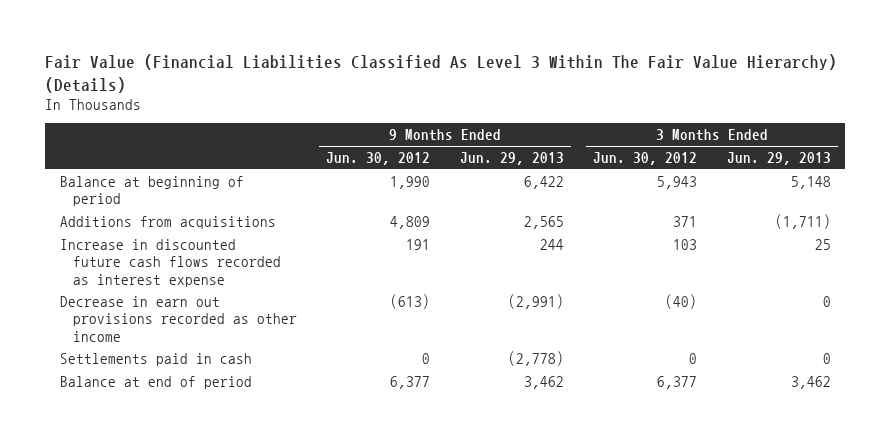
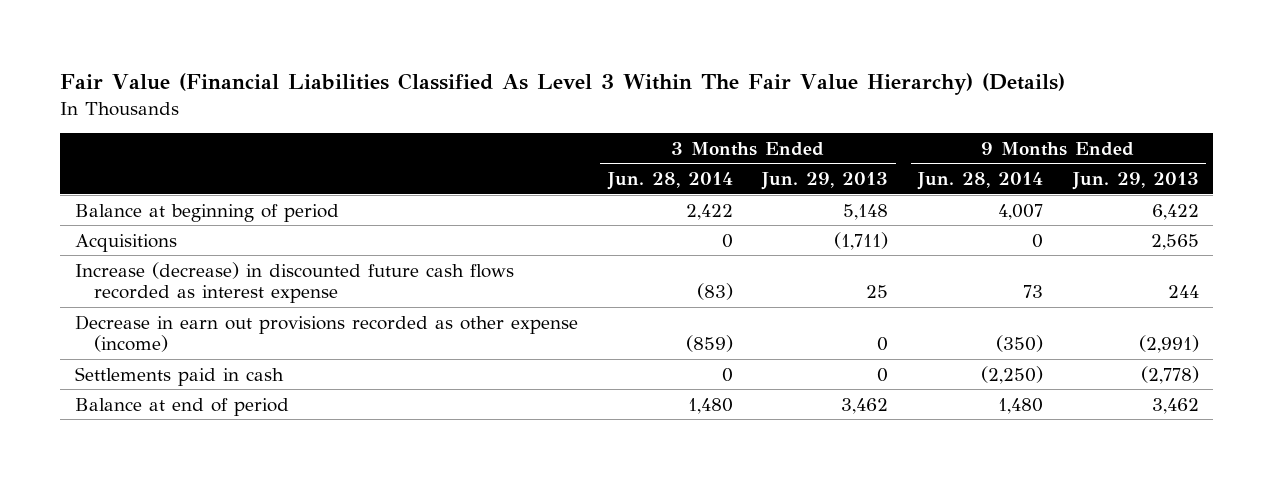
- | 9 Months Ended Jun. 30, 2012 | 9 Months Ended Jun. 29, 2013 | 3 Months Ended Jun. 30, 2012 | 3 Months Ended Jun. 29, 2013
+ | 3 Months Ended Jun. 28, 2014 | 3 Months Ended Jun. 29, 2013 | 9 Months Ended Jun. 28, 2014 | 9 Months Ended Jun. 29, 2013
- Additions from acquisitions | 4,809 | 2,565 | 371 | (1,711)
- Increase in discounted future cash flows recorded as interest expense | 191 | 244 | 103 | 25
- Decrease in earn out provisions recorded as other income | (613) | (2,991) | (40) | 0
+ Acquisitions | 0 | (1,711) | 0 | 2,565
+ Increase (decrease) in discounted future cash flows recorded as interest expense | (83) | 25 | 73 | 244
+ Decrease in earn out provisions recorded as other expense (income) | (859) | 0 | (350) | (2,991)

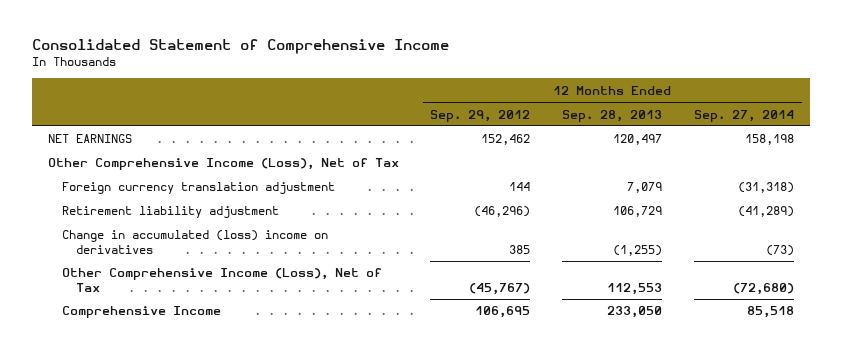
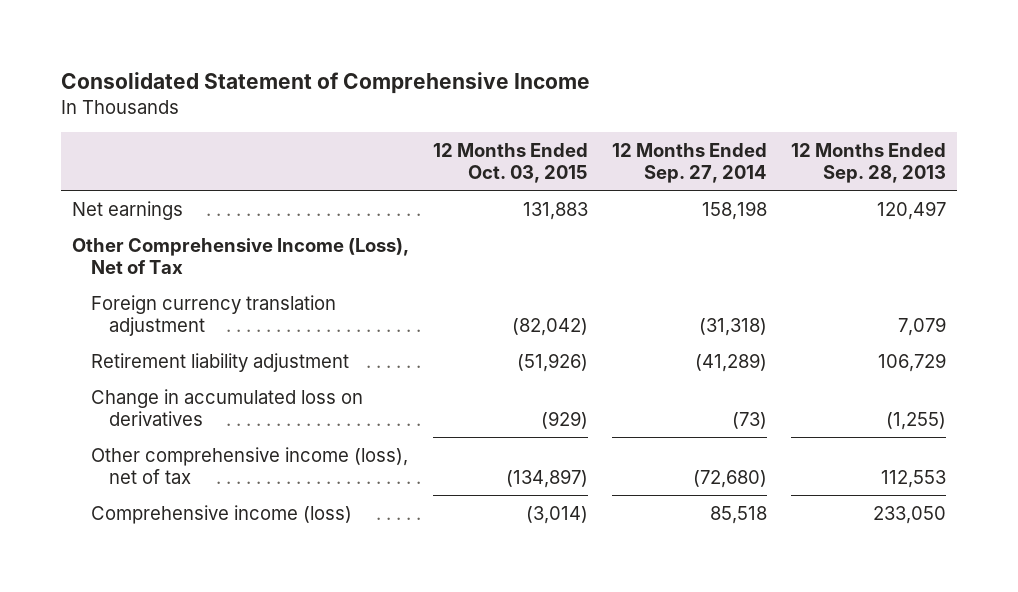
- | 12 Months Ended Sep. 29, 2012 | 12 Months Ended Sep. 28, 2013 | 12 Months Ended Sep. 27, 2014
+ | 12 Months Ended Oct. 03, 2015 | 12 Months Ended Sep. 27, 2014 | 12 Months Ended Sep. 28, 2013
- NET EARNINGS | 152,462 | 120,497 | 158,198
+ Net earnings | 131,883 | 158,198 | 120,497
- Change in accumulated (loss) income on derivatives | 385 | (1,255) | (73)
- Other Comprehensive Income (Loss), Net of Tax | (45,767) | 112,553 | (72,680)
- Comprehensive Income | 106,695 | 233,050 | 85,518
+ Change in accumulated loss on derivatives | (929) | (73) | (1,255)
+ Other comprehensive income (loss), net of tax | (134,897) | (72,680) | 112,553
+ Comprehensive income (loss) | (3,014) | 85,518 | 233,050

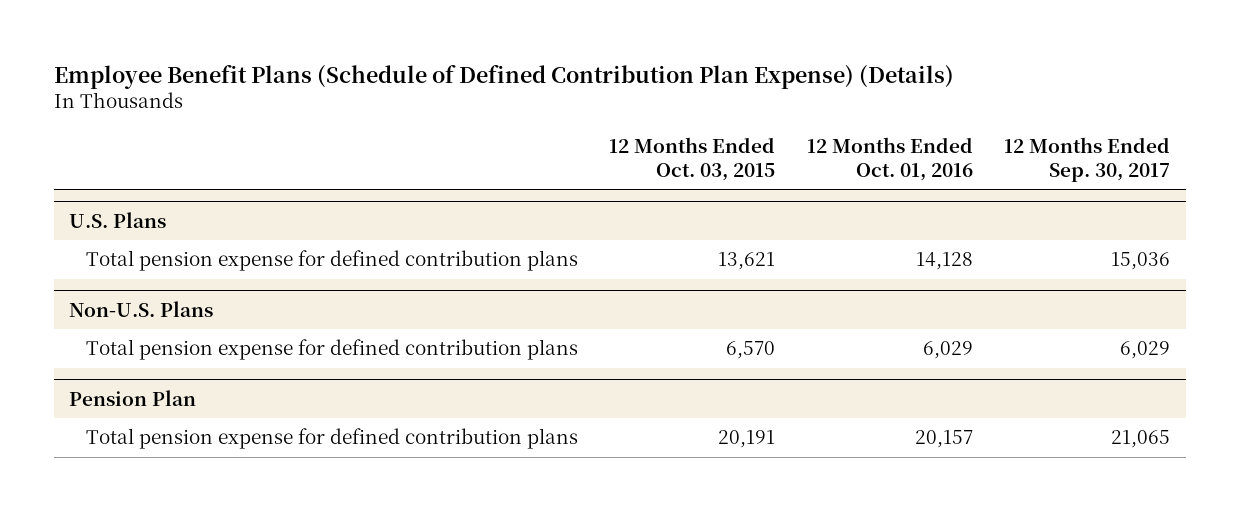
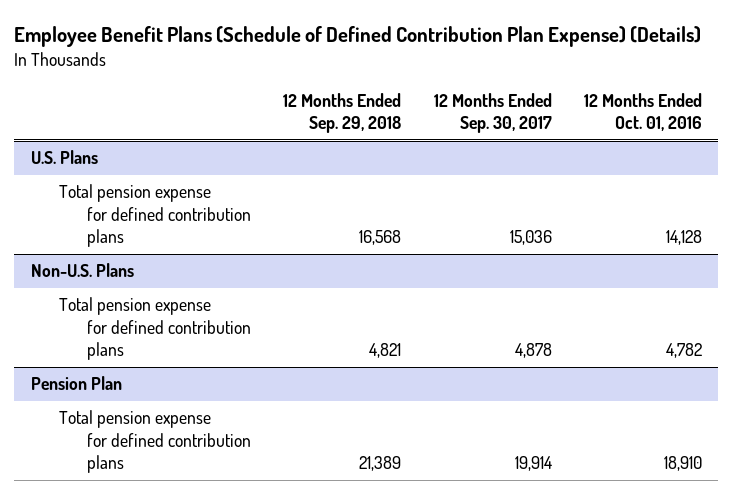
- | 12 Months Ended Oct. 03, 2015 | 12 Months Ended Oct. 01, 2016 | 12 Months Ended Sep. 30, 2017
+ | 12 Months Ended Sep. 29, 2018 | 12 Months Ended Sep. 30, 2017 | 12 Months Ended Oct. 01, 2016
@ Non-U.S. Plans
- Total pension expense for defined contribution plans | 6,570 | 6,029 | 6,029
+ Total pension expense for defined contribution plans | 4,821 | 4,878 | 4,782
@ Pension Plan
- Total pension expense for defined contribution plans | 20,191 | 20,157 | 21,065
+ Total pension expense for defined contribution plans | 21,389 | 19,914 | 18,910

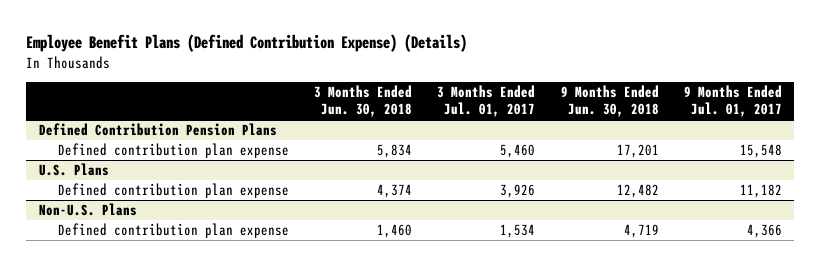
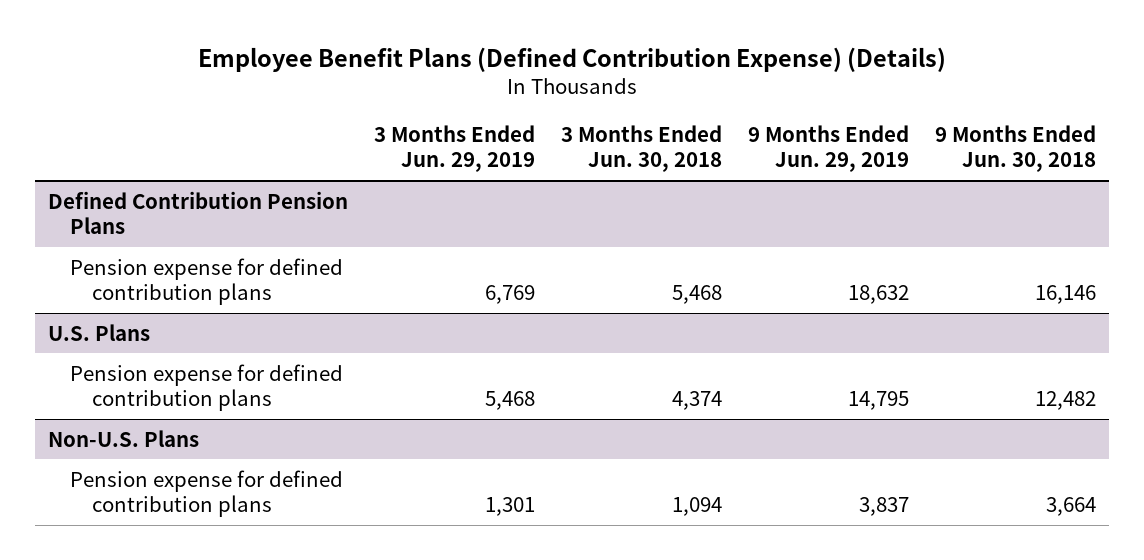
- | 3 Months Ended Jun. 30, 2018 | 3 Months Ended Jul. 01, 2017 | 9 Months Ended Jun. 30, 2018 | 9 Months Ended Jul. 01, 2017
+ | 3 Months Ended Jun. 29, 2019 | 3 Months Ended Jun. 30, 2018 | 9 Months Ended Jun. 29, 2019 | 9 Months Ended Jun. 30, 2018
@ Defined Contribution Pension Plans
- Defined contribution plan expense | 5,834 | 5,460 | 17,201 | 15,548
+ Pension expense for defined contribution plans | 6,769 | 5,468 | 18,632 | 16,146
@ U.S. Plans
- Defined contribution plan expense | 4,374 | 3,926 | 12,482 | 11,182
+ Pension expense for defined contribution plans | 5,468 | 4,374 | 14,795 | 12,482
@ Non-U.S. Plans
- Defined contribution plan expense | 1,460 | 1,534 | 4,719 | 4,366
+ Pension expense for defined contribution plans | 1,301 | 1,094 | 3,837 | 3,664

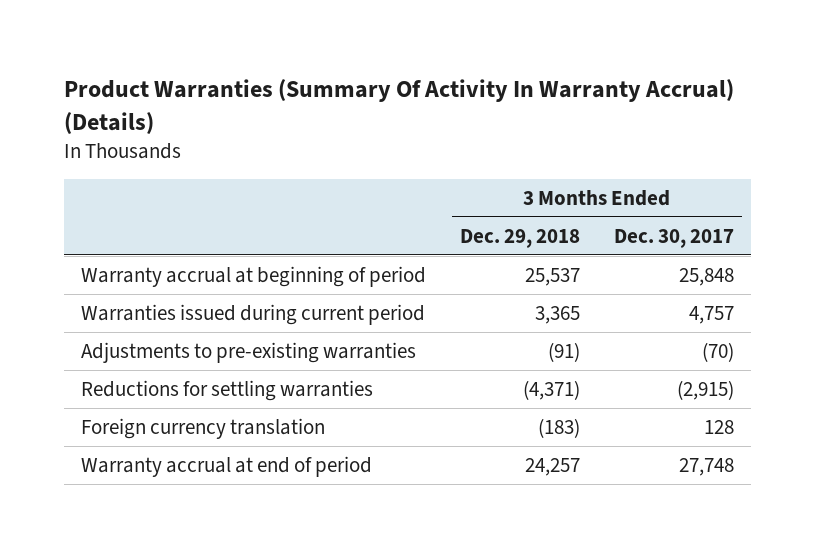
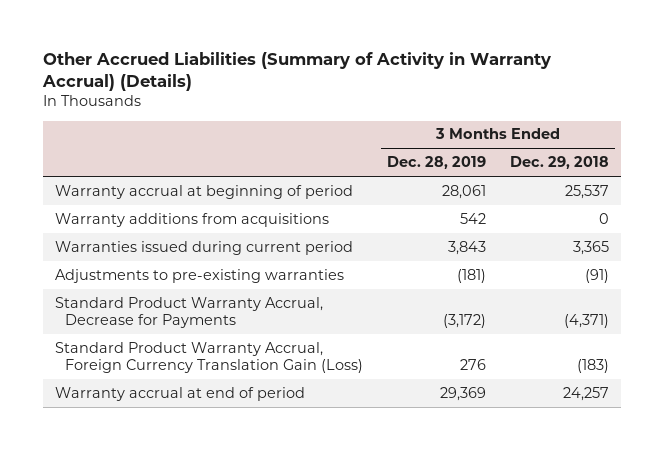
- Product Warranties (Summary Of Activity In Warranty Accrual) (Details)
+ Other Accrued Liabilities (Summary of Activity in Warranty Accrual) (Details)
- | 3 Months Ended Dec. 29, 2018 | 3 Months Ended Dec. 30, 2017
+ | 3 Months Ended Dec. 28, 2019 | 3 Months Ended Dec. 29, 2018
+ Warranty additions from acquisitions | 542 | 0
- Reductions for settling warranties | (4,371) | (2,915)
- Foreign currency translation | (183) | 128
+ Standard Product Warranty Accrual, Decrease for Payments | (3,172) | (4,371)
+ Standard Product Warranty Accrual, Foreign Currency Translation Gain (Loss) | 276 | (183)

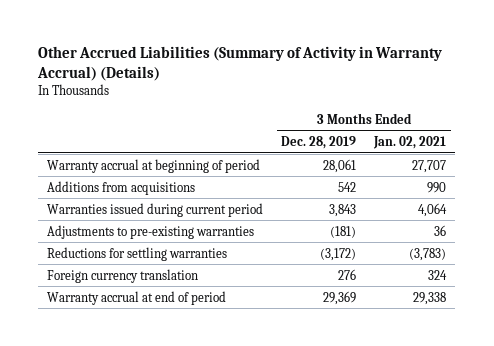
- | 3 Months Ended Dec. 28, 2019 | 3 Months Ended Dec. 29, 2018
+ | 3 Months Ended Dec. 28, 2019 | 3 Months Ended Jan. 02, 2021
- Warranty additions from acquisitions | 542 | 0
+ Additions from acquisitions | 542 | 990
- Standard Product Warranty Accrual, Decrease for Payments | (3,172) | (4,371)
- Standard Product Warranty Accrual, Foreign Currency Translation Gain (Loss) | 276 | (183)
+ Reductions for settling warranties | (3,172) | (3,783)
+ Foreign currency translation | 276 | 324

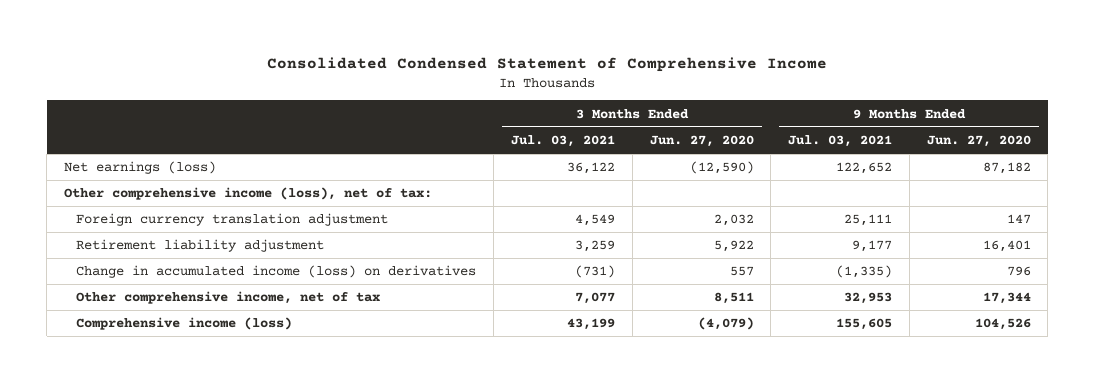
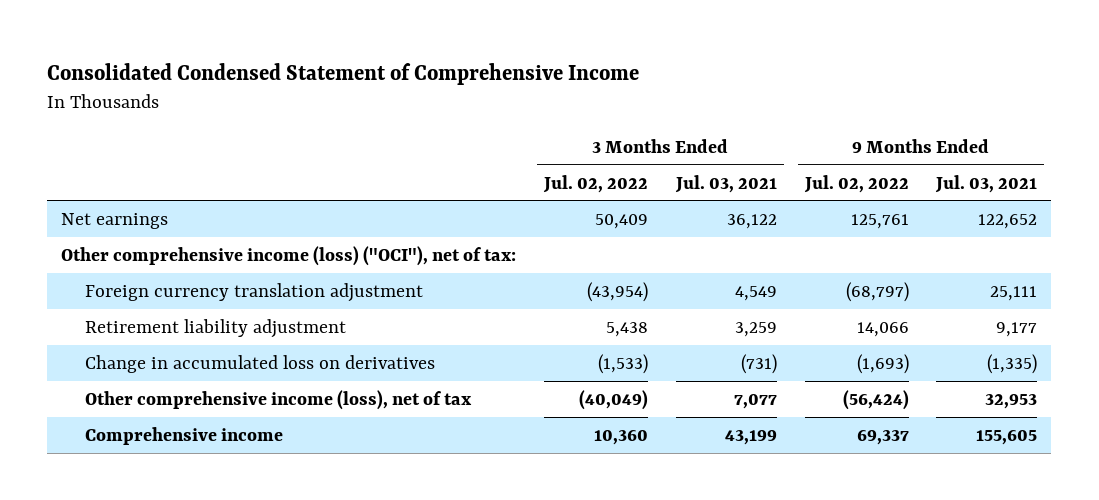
- | 3 Months Ended Jul. 03, 2021 | 3 Months Ended Jun. 27, 2020 | 9 Months Ended Jul. 03, 2021 | 9 Months Ended Jun. 27, 2020
+ | 3 Months Ended Jul. 02, 2022 | 3 Months Ended Jul. 03, 2021 | 9 Months Ended Jul. 02, 2022 | 9 Months Ended Jul. 03, 2021
- Net earnings (loss) | 36,122 | (12,590) | 122,652 | 87,182
- Other comprehensive income (loss), net of tax:
+ Net earnings | 50,409 | 36,122 | 125,761 | 122,652
+ Other comprehensive income (loss) ("OCI"), net of tax:
- Change in accumulated income (loss) on derivatives | (731) | 557 | (1,335) | 796
- Other comprehensive income, net of tax | 7,077 | 8,511 | 32,953 | 17,344
- Comprehensive income (loss) | 43,199 | (4,079) | 155,605 | 104,526
+ Change in accumulated loss on derivatives | (1,533) | (731) | (1,693) | (1,335)
+ Other comprehensive income (loss), net of tax | (40,049) | 7,077 | (56,424) | 32,953
+ Comprehensive income | 10,360 | 43,199 | 69,337 | 155,605

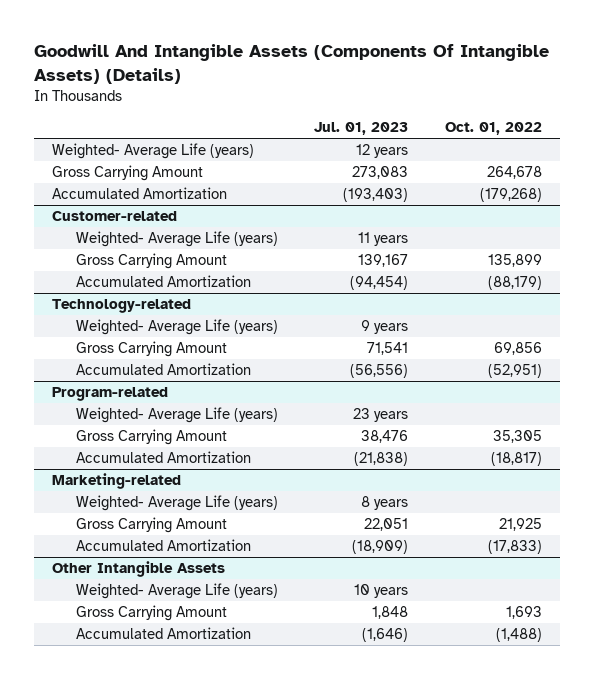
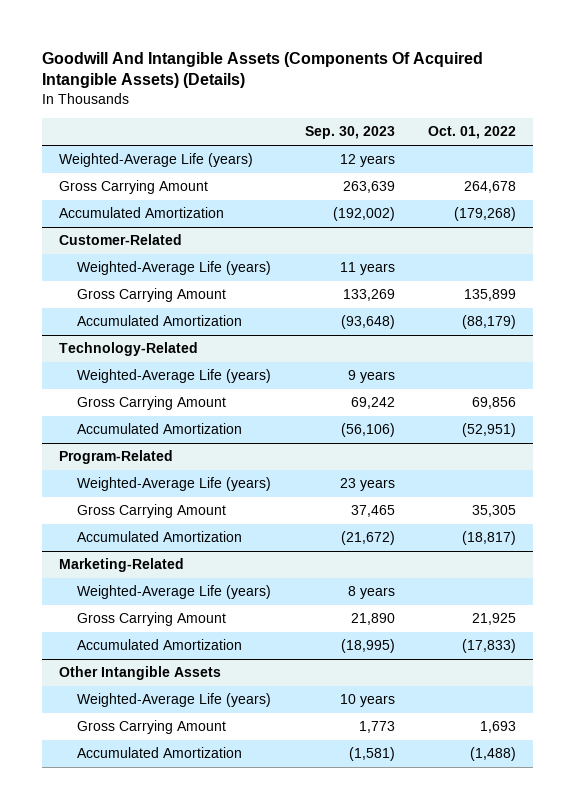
- Goodwill And Intangible Assets (Components Of Intangible Assets) (Details)
+ Goodwill And Intangible Assets (Components Of Acquired Intangible Assets) (Details)
- | Jul. 01, 2023 | Oct. 01, 2022
+ | Sep. 30, 2023 | Oct. 01, 2022
- Weighted- Average Life (years) | 12 years |
+ Weighted-Average Life (years) | 12 years |
- Customer-related
- Weighted- Average Life (years) | 11 years |
+ Customer-Related
+ Weighted-Average Life (years) | 11 years |
- Technology-related
- Weighted- Average Life (years) | 9 years |
+ Technology-Related
+ Weighted-Average Life (years) | 9 years |
- Program-related
- Weighted- Average Life (years) | 23 years |
+ Program-Related
+ Weighted-Average Life (years) | 23 years |
- Marketing-related
- Weighted- Average Life (years) | 8 years |
+ Marketing-Related
+ Weighted-Average Life (years) | 8 years |
@ Other Intangible Assets
- Weighted- Average Life (years) | 10 years |
+ Weighted-Average Life (years) | 10 years |

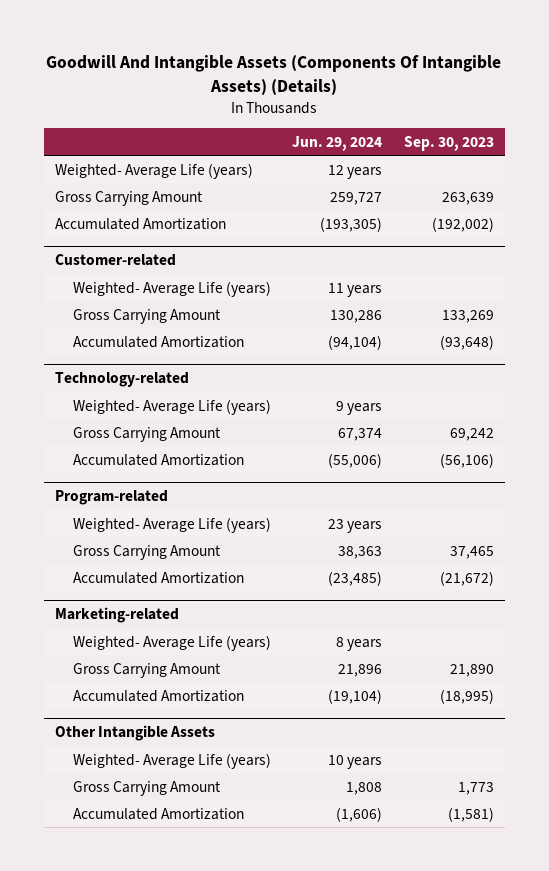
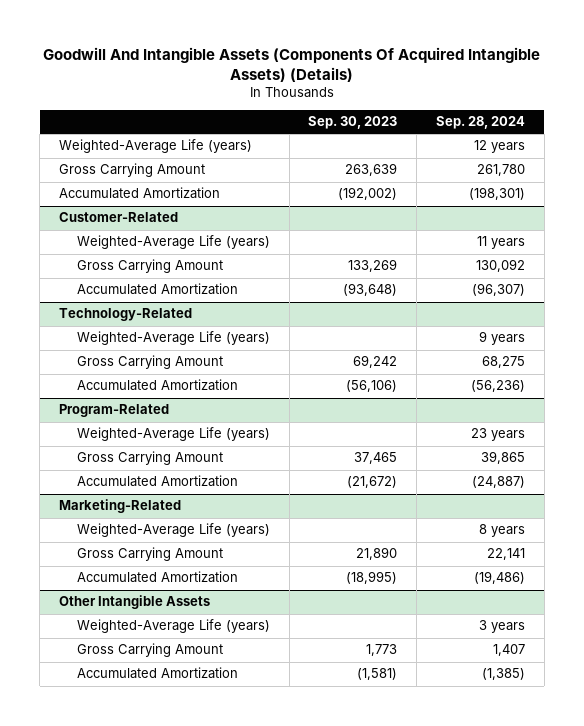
- Goodwill And Intangible Assets (Components Of Intangible Assets) (Details)
+ Goodwill And Intangible Assets (Components Of Acquired Intangible Assets) (Details)
- | Jun. 29, 2024 | Sep. 30, 2023
+ | Sep. 30, 2023 | Sep. 28, 2024
- Weighted- Average Life (years) | 12 years |
+ Weighted-Average Life (years) | | 12 years
- Customer-related
- Weighted- Average Life (years) | 11 years |
+ Customer-Related
+ Weighted-Average Life (years) | | 11 years
- Technology-related
- Weighted- Average Life (years) | 9 years |
+ Technology-Related
+ Weighted-Average Life (years) | | 9 years
- Program-related
- Weighted- Average Life (years) | 23 years |
+ Program-Related
+ Weighted-Average Life (years) | | 23 years
- Marketing-related
- Weighted- Average Life (years) | 8 years |
+ Marketing-Related
+ Weighted-Average Life (years) | | 8 years
@ Other Intangible Assets
- Weighted- Average Life (years) | 10 years |
+ Weighted-Average Life (years) | | 3 years

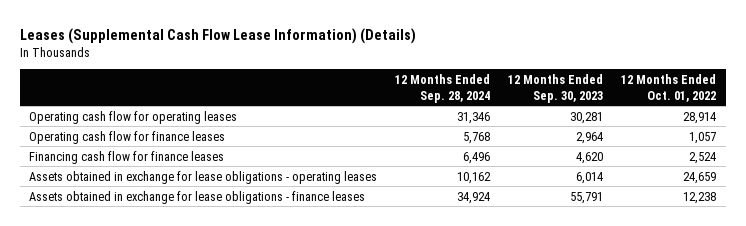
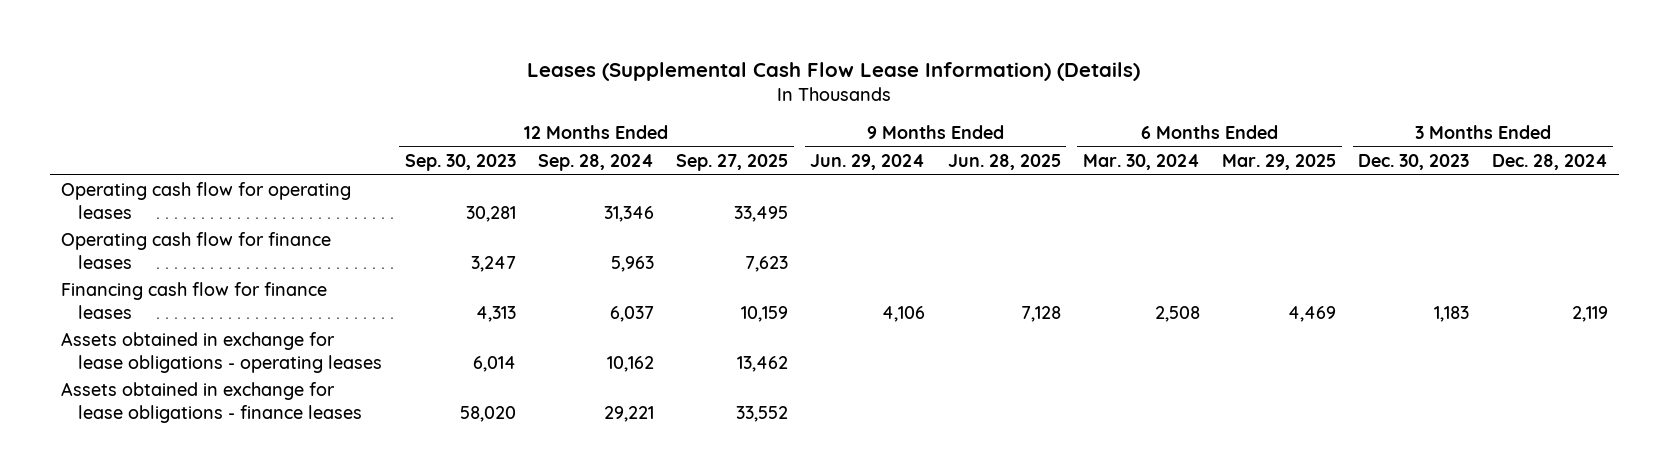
- | 12 Months Ended Sep. 28, 2024 | 12 Months Ended Sep. 30, 2023 | 12 Months Ended Oct. 01, 2022
+ | 12 Months Ended Sep. 30, 2023 | 12 Months Ended Sep. 28, 2024 | 12 Months Ended Sep. 27, 2025 | 9 Months Ended Jun. 29, 2024 | 9 Months Ended Jun. 28, 2025 | 6 Months Ended Mar. 30, 2024 | 6 Months Ended Mar. 29, 2025 | 3 Months Ended Dec. 30, 2023 | 3 Months Ended Dec. 28, 2024
- Operating cash flow for finance leases | 5,768 | 2,964 | 1,057
- Financing cash flow for finance leases | 6,496 | 4,620 | 2,524
+ Operating cash flow for finance leases | 3,247 | 5,963 | 7,623 | | | | | |
+ Financing cash flow for finance leases | 4,313 | 6,037 | 10,159 | 4,106 | 7,128 | 2,508 | 4,469 | 1,183 | 2,119
- Assets obtained in exchange for lease obligations - finance leases | 34,924 | 55,791 | 12,238
+ Assets obtained in exchange for lease obligations - finance leases | 58,020 | 29,221 | 33,552 | | | | | |

